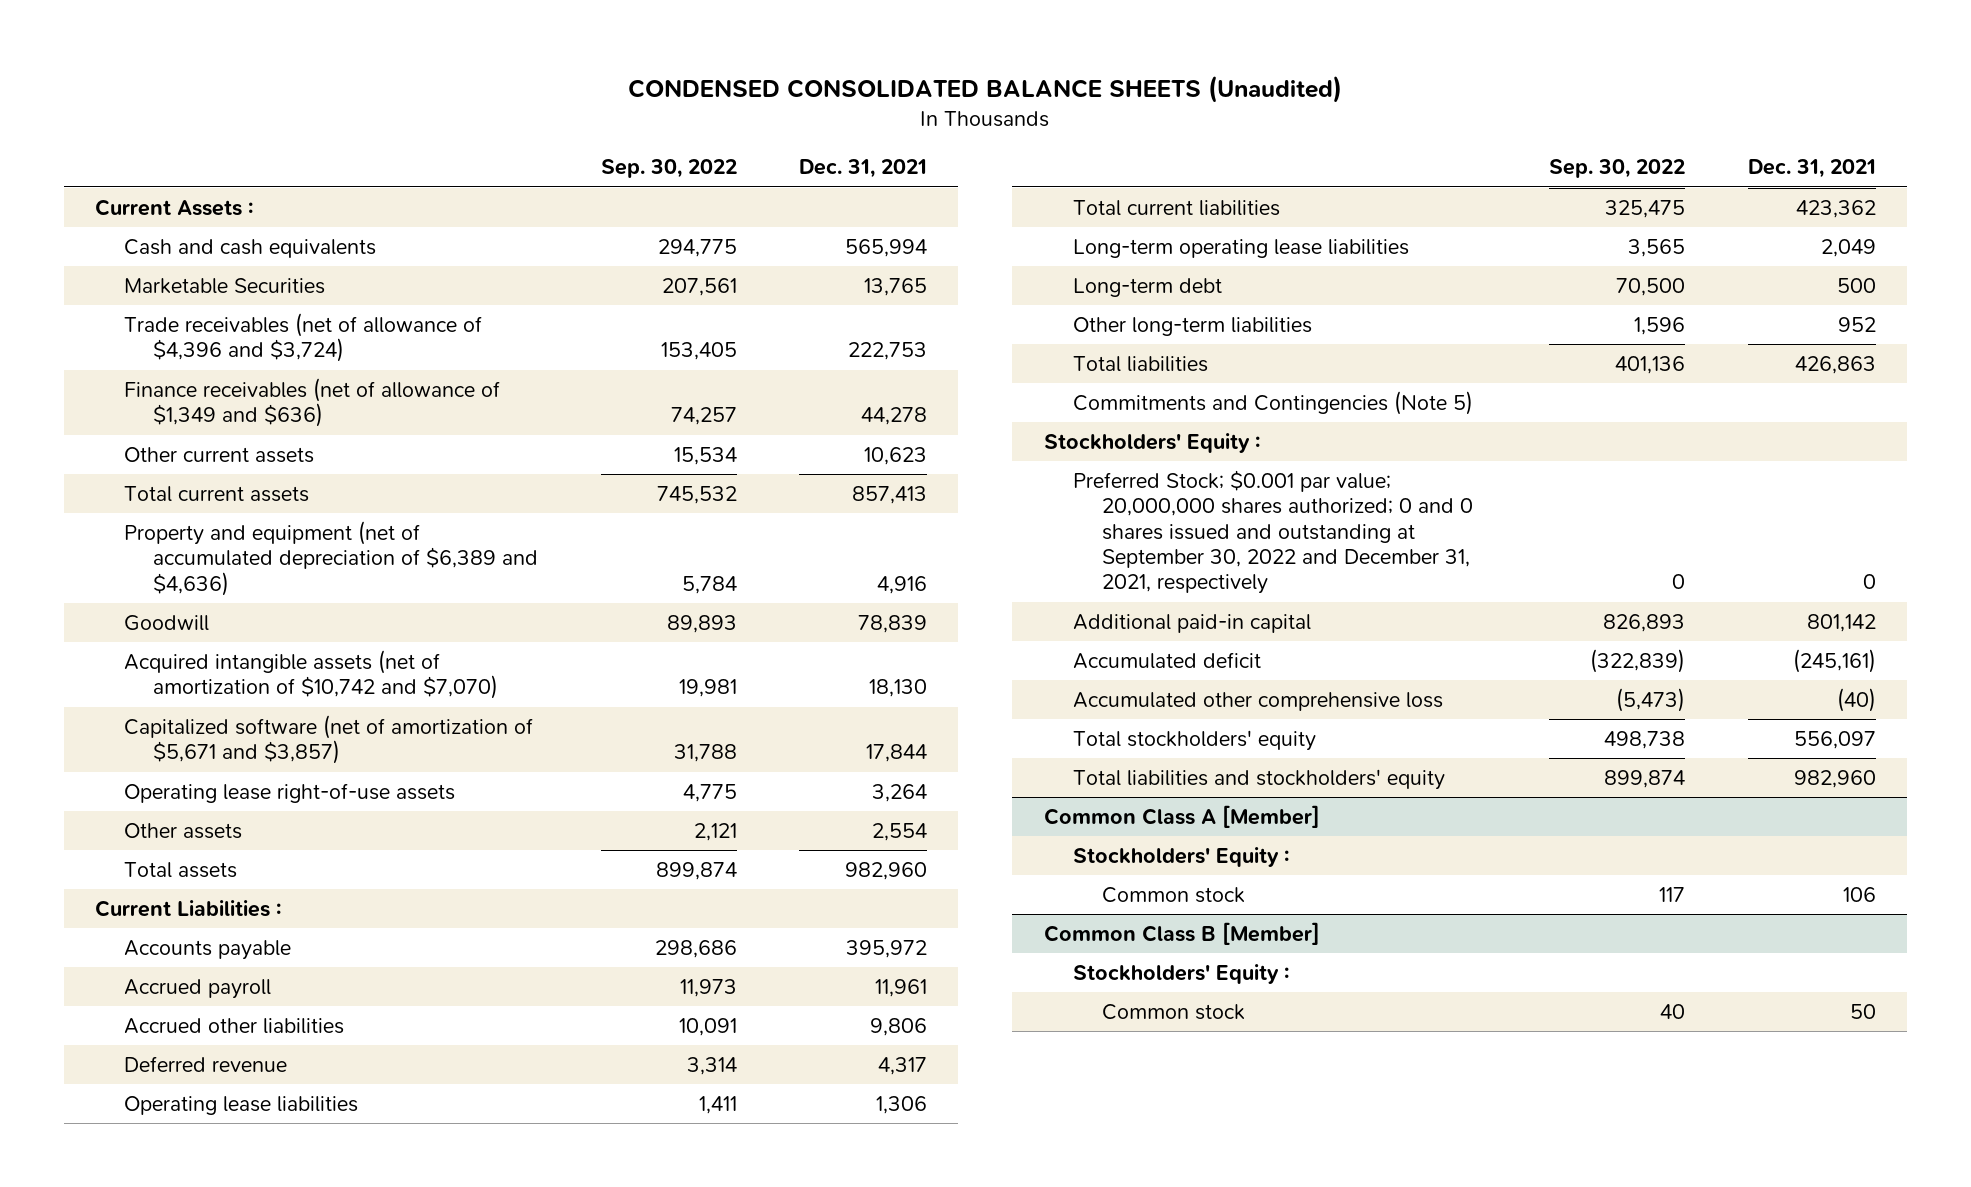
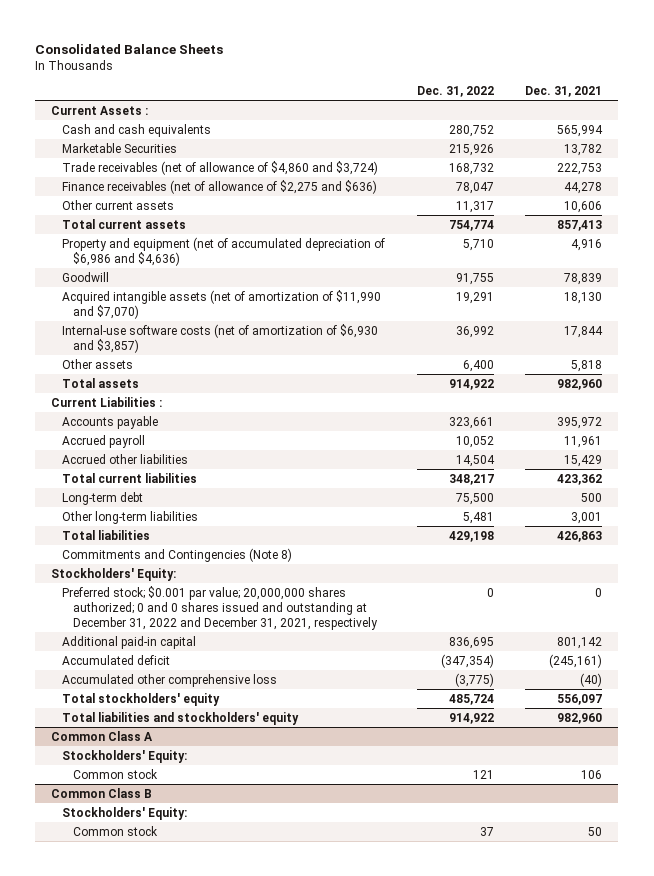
- CONDENSED CONSOLIDATED BALANCE SHEETS (Unaudited)
+ Consolidated Balance Sheets
- | Sep. 30, 2022 | Dec. 31, 2021
+ | Dec. 31, 2022 | Dec. 31, 2021
- Marketable Securities | 207,561 | 13,765
- Trade receivables (net of allowance of $4,396 and $3,724) | 153,405 | 222,753
- Finance receivables (net of allowance of $1,349 and $636) | 74,257 | 44,278
- Other current assets | 15,534 | 10,623
+ Marketable Securities | 215,926 | 13,782
+ Trade receivables (net of allowance of $4,860 and $3,724) | 168,732 | 222,753
+ Finance receivables (net of allowance of $2,275 and $636) | 78,047 | 44,278
+ Other current assets | 11,317 | 10,606
- Property and equipment (net of accumulated depreciation of $6,389 and $4,636) | 5,784 | 4,916
+ Property and equipment (net of accumulated depreciation of $6,986 and $4,636) | 5,710 | 4,916
- Acquired intangible assets (net of amortization of $10,742 and $7,070) | 19,981 | 18,130
- Capitalized software (net of amortization of $5,671 and $3,857) | 31,788 | 17,844
- Operating lease right-of-use assets | 4,775 | 3,264
- Other assets | 2,121 | 2,554
+ Acquired intangible assets (net of amortization of $11,990 and $7,070) | 19,291 | 18,130
+ Internal-use software costs (net of amortization of $6,930 and $3,857) | 36,992 | 17,844
+ Other assets | 6,400 | 5,818
- Accrued other liabilities | 10,091 | 9,806
- Deferred revenue | 3,314 | 4,317
- Operating lease liabilities | 1,411 | 1,306
+ Accrued other liabilities | 14,504 | 15,429
- Long-term operating lease liabilities | 3,565 | 2,049
- Other long-term liabilities | 1,596 | 952
+ Other long-term liabilities | 5,481 | 3,001
- Commitments and Contingencies (Note 5)
- Stockholders' Equity :
- Preferred Stock; $0.001 par value; 20,000,000 shares authorized; 0 and 0 shares issued and outstanding at September 30, 2022 and December 31, 2021, respectively | 0 | 0
+ Commitments and Contingencies (Note 8)
+ Stockholders' Equity:
+ Preferred stock; $0.001 par value; 20,000,000 shares authorized; 0 and 0 shares issued and outstanding at December 31, 2022 and December 31, 2021, respectively | 0 | 0
- Common Class A [Member]
- Stockholders' Equity :
+ Common Class A
+ Stockholders' Equity:
- Common Class B [Member]
- Stockholders' Equity :
+ Common Class B
+ Stockholders' Equity:

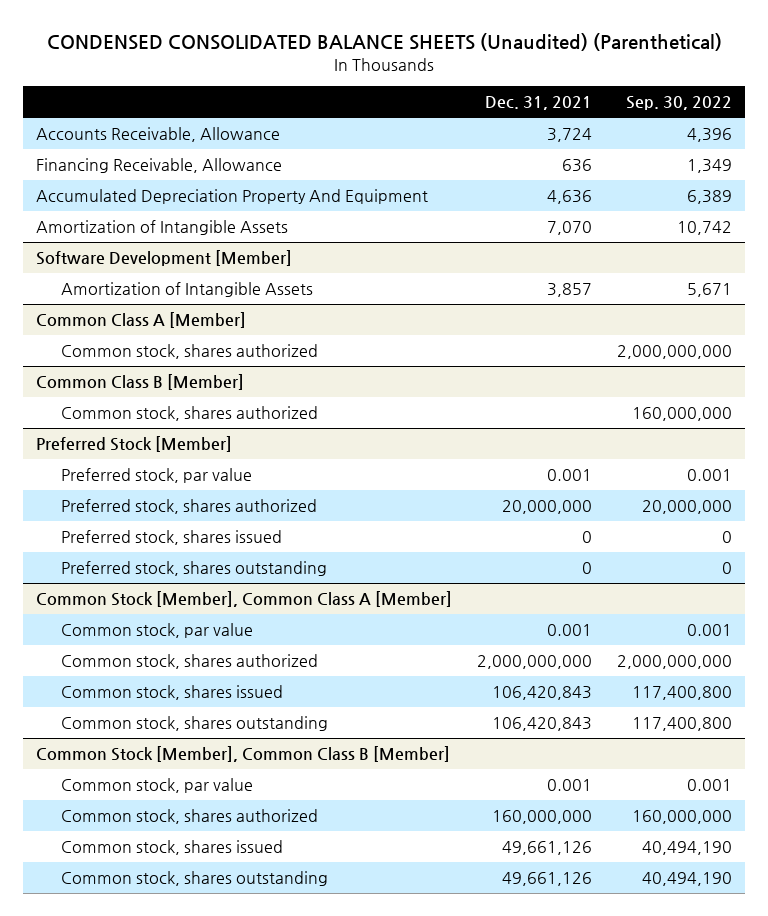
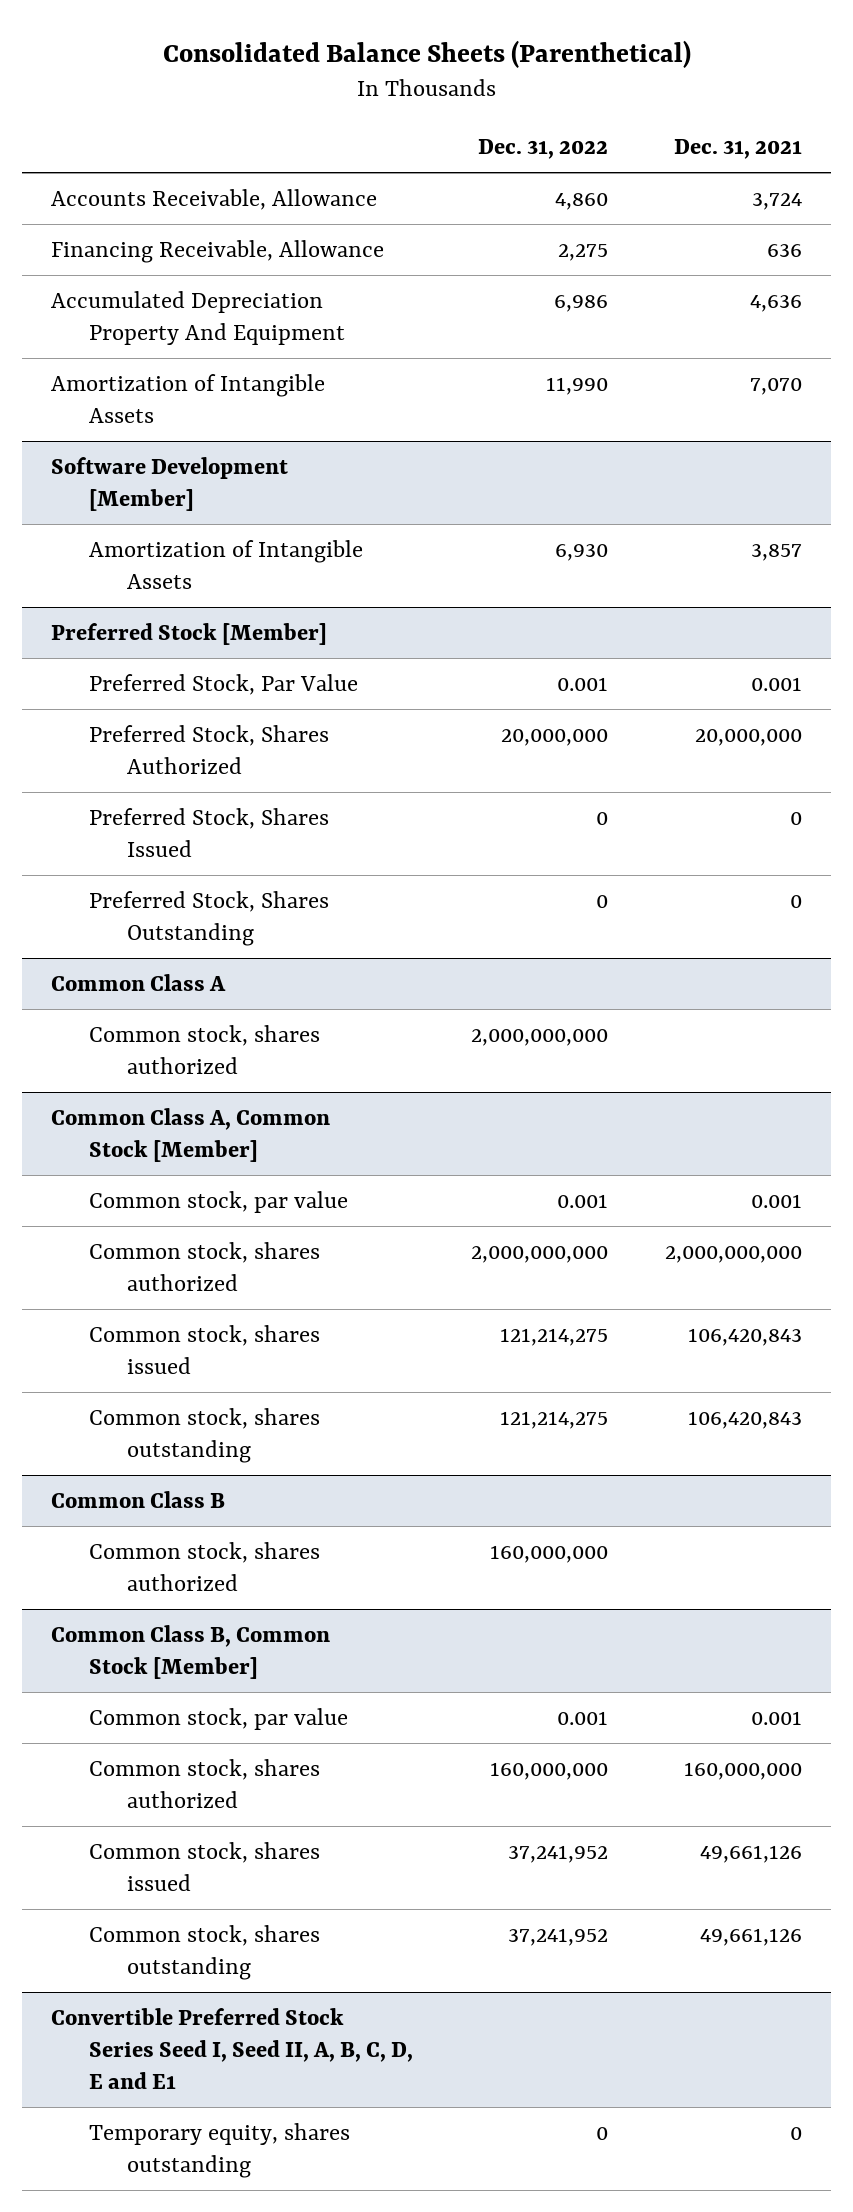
- CONDENSED CONSOLIDATED BALANCE SHEETS (Unaudited) (Parenthetical)
+ Consolidated Balance Sheets (Parenthetical)
- | Dec. 31, 2021 | Sep. 30, 2022
+ | Dec. 31, 2022 | Dec. 31, 2021
- Common Class A [Member]
- Common stock, shares authorized | | 2,000,000,000
- Common Class B [Member]
- Common stock, shares authorized | | 160,000,000
@ Preferred Stock [Member]
- Preferred stock, par value | 0.001 | 0.001
- Preferred stock, shares authorized | 20,000,000 | 20,000,000
- Preferred stock, shares issued | 0 | 0
- Preferred stock, shares outstanding | 0 | 0
- Common Stock [Member], Common Class A [Member]
@ Preferred Stock [Member]
+ Preferred Stock, Par Value | 0.001 | 0.001
+ Preferred Stock, Shares Authorized | 20,000,000 | 20,000,000
+ Preferred Stock, Shares Issued | 0 | 0
+ Preferred Stock, Shares Outstanding | 0 | 0
+ Common Class A
+ Common stock, shares authorized | 2,000,000,000 |
+ Common Class A, Common Stock [Member]
- Common Stock [Member], Common Class B [Member]
+ Common Class B
+ Common stock, shares authorized | 160,000,000 |
+ Common Class B, Common Stock [Member]
+ Convertible Preferred Stock Series Seed I, Seed II, A, B, C, D, E and E1
+ Temporary equity, shares outstanding | 0 | 0

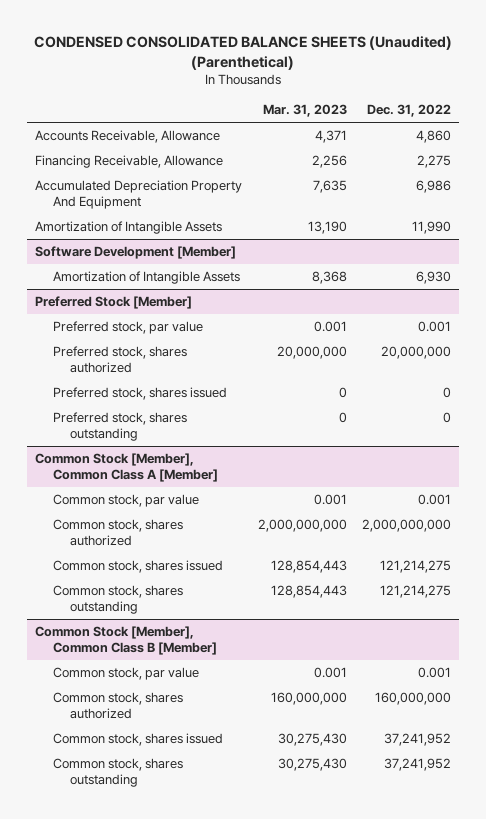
- Consolidated Balance Sheets (Parenthetical)
+ CONDENSED CONSOLIDATED BALANCE SHEETS (Unaudited) (Parenthetical)
- | Dec. 31, 2022 | Dec. 31, 2021
+ | Mar. 31, 2023 | Dec. 31, 2022
@ Preferred Stock [Member]
- Preferred Stock, Par Value | 0.001 | 0.001
- Preferred Stock, Shares Authorized | 20,000,000 | 20,000,000
- Preferred Stock, Shares Issued | 0 | 0
- Preferred Stock, Shares Outstanding | 0 | 0
- Common Class A
- Common stock, shares authorized | 2,000,000,000 |
- Common Class A, Common Stock [Member]
@ Preferred Stock [Member]
+ Preferred stock, par value | 0.001 | 0.001
+ Preferred stock, shares authorized | 20,000,000 | 20,000,000
+ Preferred stock, shares issued | 0 | 0
+ Preferred stock, shares outstanding | 0 | 0
+ Common Stock [Member], Common Class A [Member]
- Common Class B
- Common stock, shares authorized | 160,000,000 |
- Common Class B, Common Stock [Member]
+ Common Stock [Member], Common Class B [Member]
- Convertible Preferred Stock Series Seed I, Seed II, A, B, C, D, E and E1
- Temporary equity, shares outstanding | 0 | 0

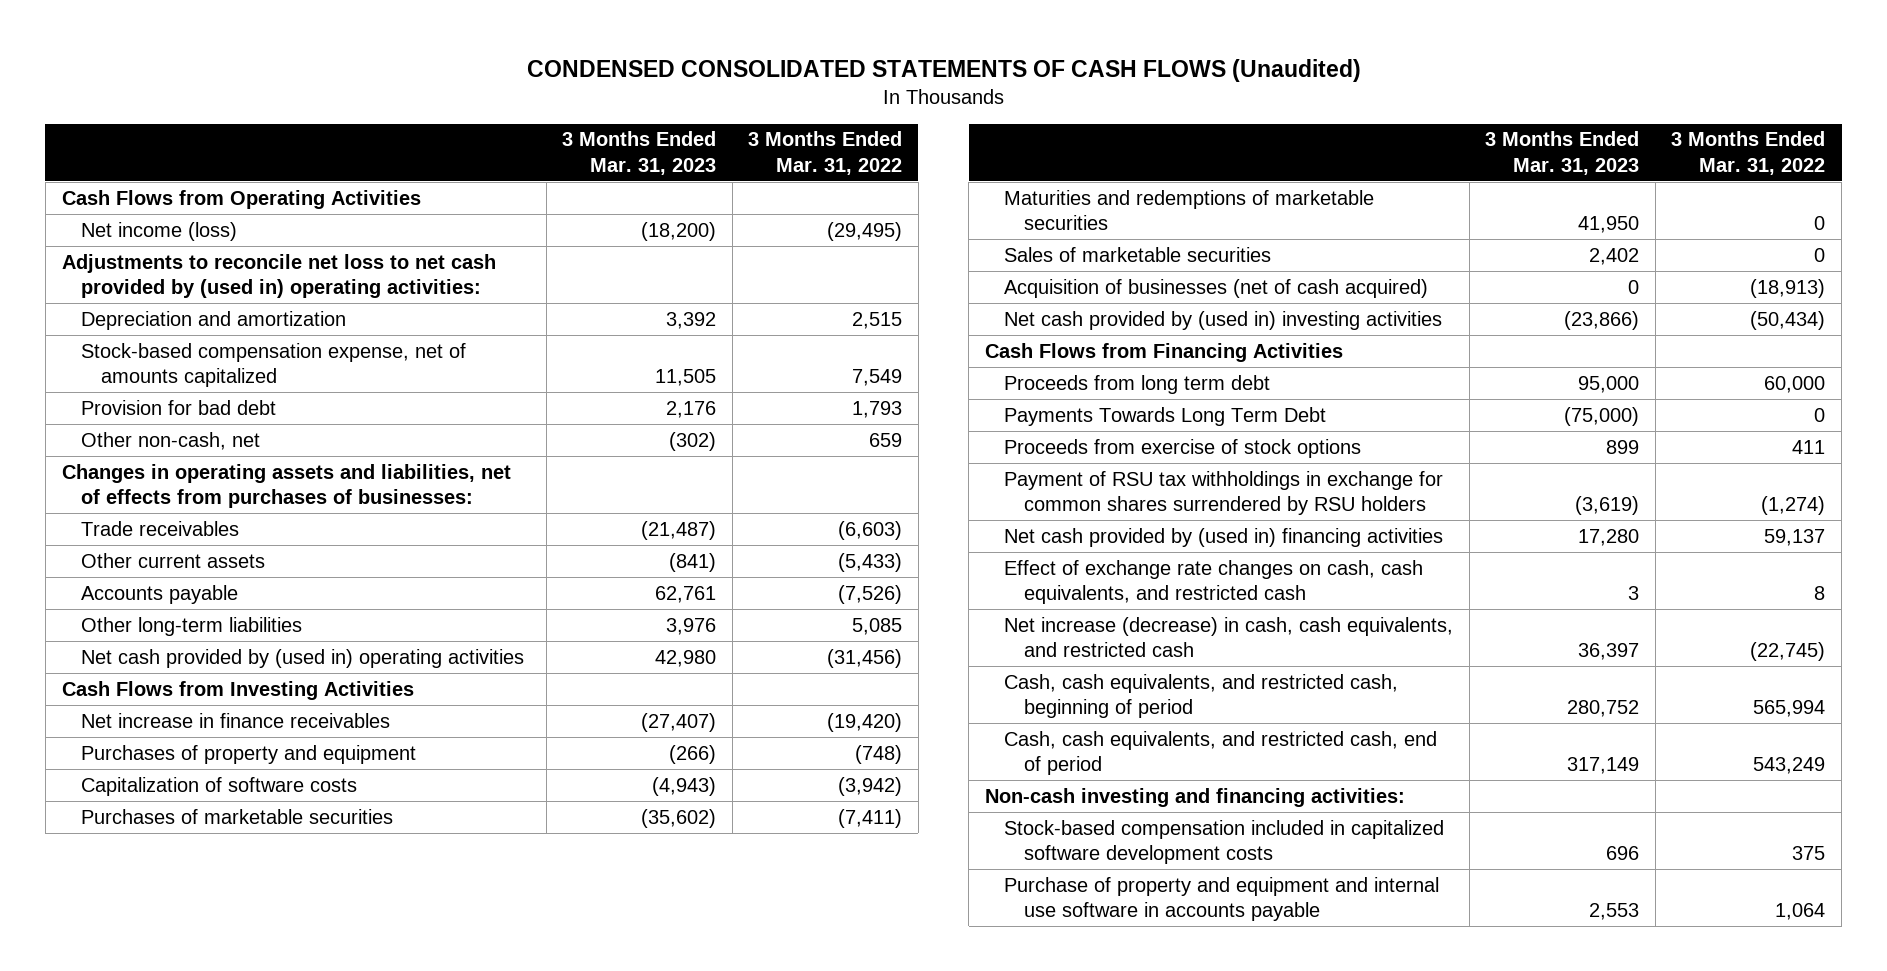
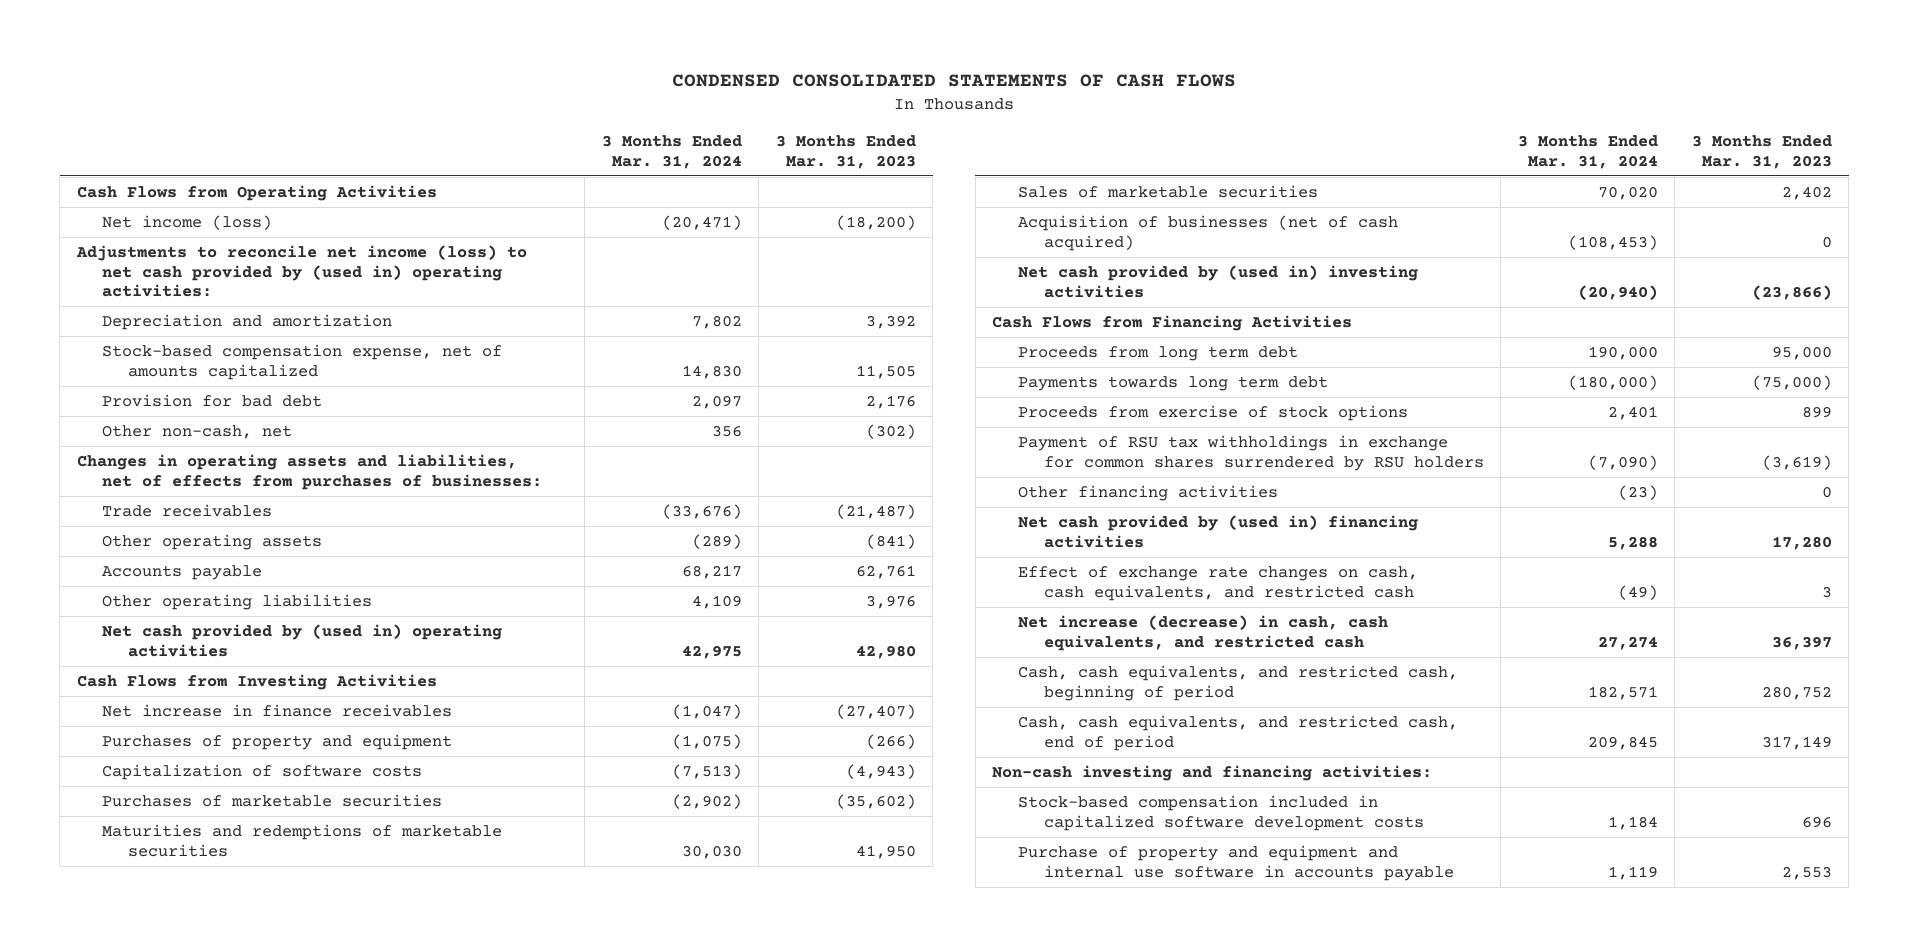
- CONDENSED CONSOLIDATED STATEMENTS OF CASH FLOWS (Unaudited)
+ CONDENSED CONSOLIDATED STATEMENTS OF CASH FLOWS
- | 3 Months Ended Mar. 31, 2023 | 3 Months Ended Mar. 31, 2022
+ | 3 Months Ended Mar. 31, 2024 | 3 Months Ended Mar. 31, 2023
- Adjustments to reconcile net loss to net cash provided by (used in) operating activities:
+ Adjustments to reconcile net income (loss) to net cash provided by (used in) operating activities:
- Other current assets | (841) | (5,433)
+ Other operating assets | (289) | (841)
- Other long-term liabilities | 3,976 | 5,085
+ Other operating liabilities | 4,109 | 3,976
- Payments Towards Long Term Debt | (75,000) | 0
+ Payments towards long term debt | (180,000) | (75,000)
+ Other financing activities | (23) | 0

